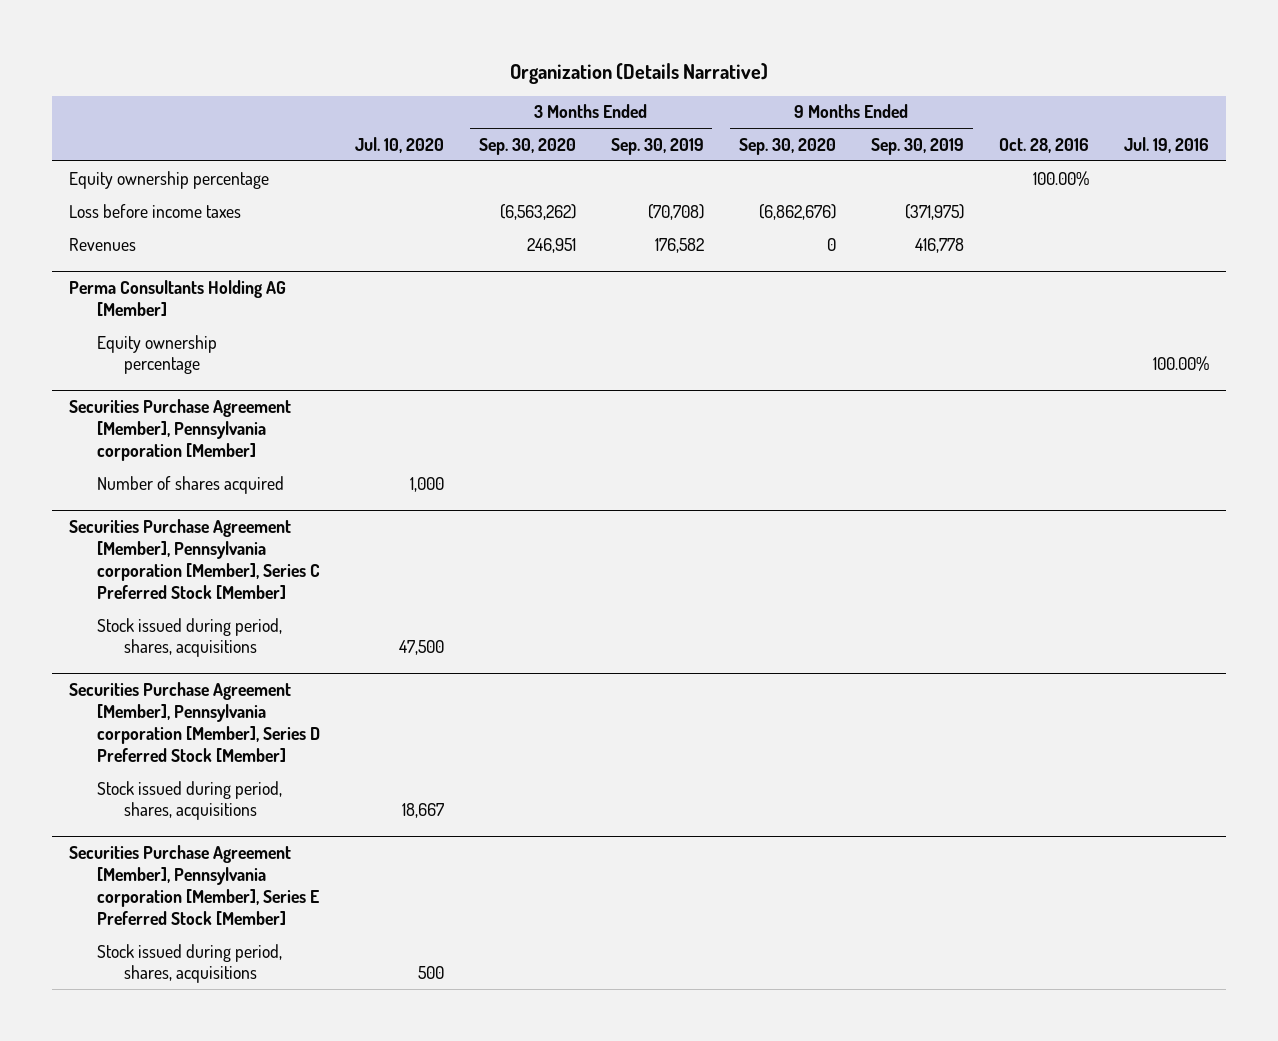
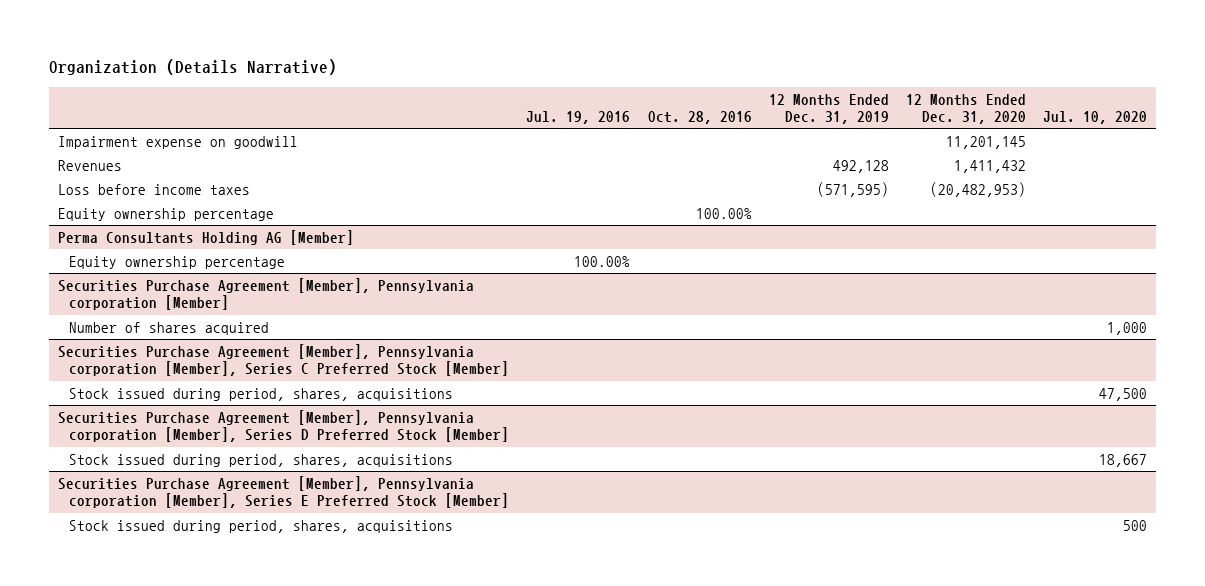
- | Jul. 10, 2020 | 3 Months Ended Sep. 30, 2020 | 3 Months Ended Sep. 30, 2019 | 9 Months Ended Sep. 30, 2020 | 9 Months Ended Sep. 30, 2019 | Oct. 28, 2016 | Jul. 19, 2016
+ | Jul. 19, 2016 | Oct. 28, 2016 | 12 Months Ended Dec. 31, 2019 | 12 Months Ended Dec. 31, 2020 | Jul. 10, 2020
+ Impairment expense on goodwill | | | | 11,201,145 |
moved down: Loss before income taxes | | | (571,595) | (20,482,953) |
moved down: Equity ownership percentage | | 100.00% | | |

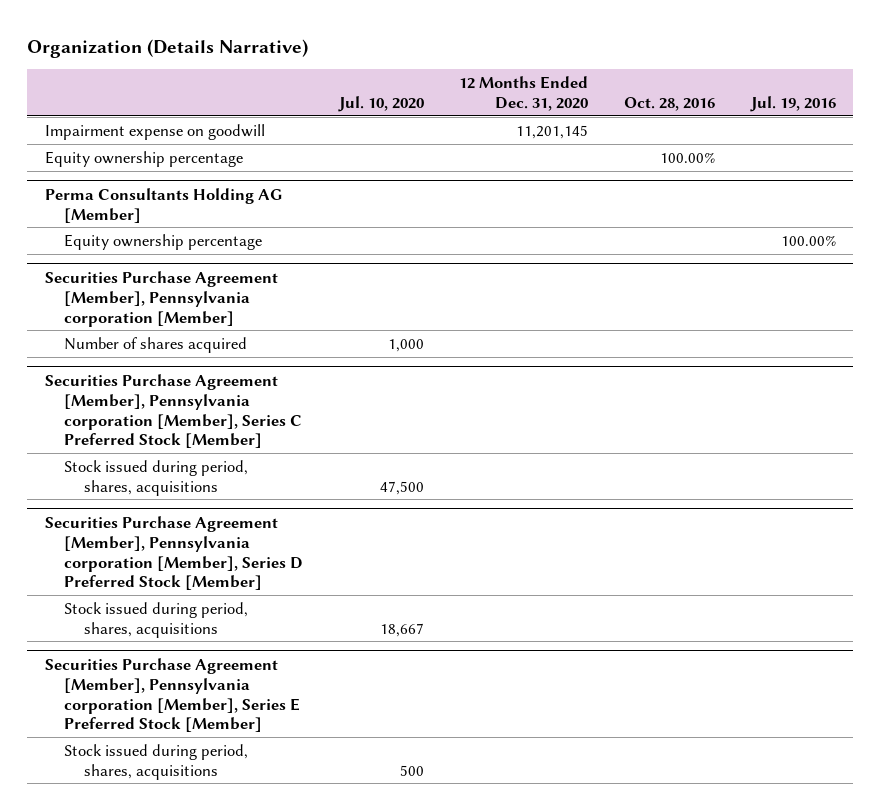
- | Jul. 19, 2016 | Oct. 28, 2016 | 12 Months Ended Dec. 31, 2019 | 12 Months Ended Dec. 31, 2020 | Jul. 10, 2020
+ | Jul. 10, 2020 | 12 Months Ended Dec. 31, 2020 | Oct. 28, 2016 | Jul. 19, 2016
- Revenues | | | 492,128 | 1,411,432 |
- Loss before income taxes | | | (571,595) | (20,482,953) |

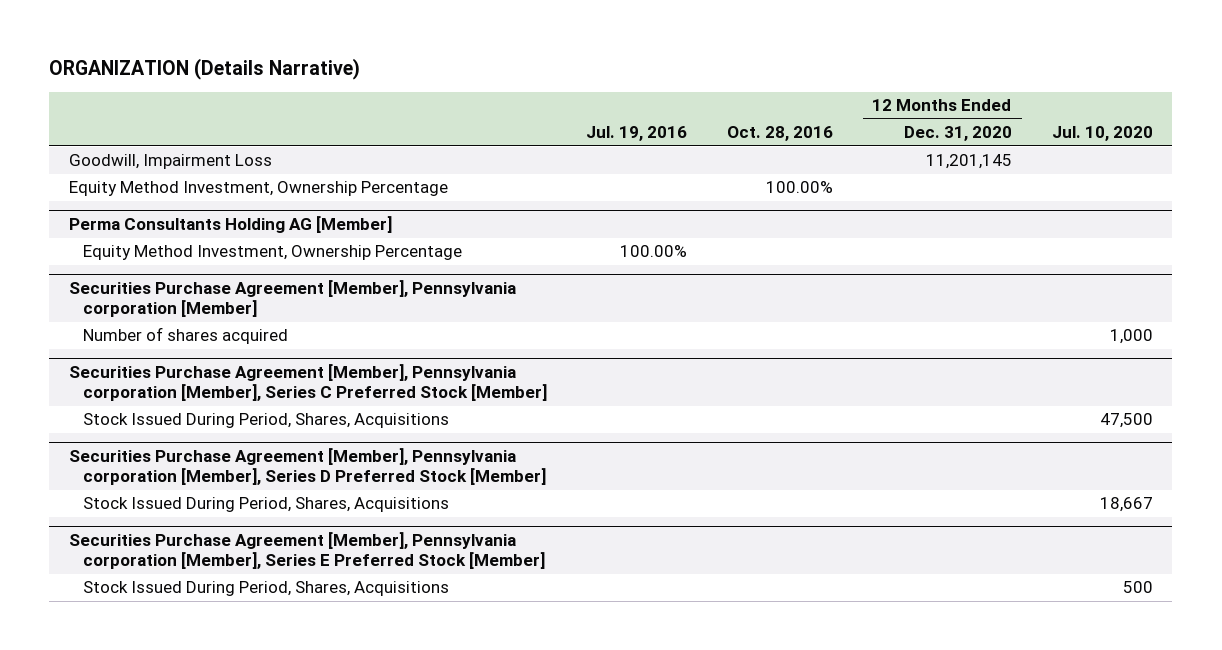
- Organization (Details Narrative)
+ ORGANIZATION (Details Narrative)
- | Jul. 10, 2020 | 12 Months Ended Dec. 31, 2020 | Oct. 28, 2016 | Jul. 19, 2016
+ | Jul. 19, 2016 | Oct. 28, 2016 | 12 Months Ended Dec. 31, 2020 | Jul. 10, 2020
- Impairment expense on goodwill | | 11,201,145 | |
- Equity ownership percentage | | | 100.00% |
+ Goodwill, Impairment Loss | | | 11,201,145 |
+ Equity Method Investment, Ownership Percentage | | 100.00% | |
@ Perma Consultants Holding AG [Member]
- Equity ownership percentage | | | | 100.00%
+ Equity Method Investment, Ownership Percentage | 100.00% | | |
@ Securities Purchase Agreement [Member], Pennsylvania corporation [Member], Series C Preferred Stock [Member]
- Stock issued during period, shares, acquisitions | 47,500 | | |
+ Stock Issued During Period, Shares, Acquisitions | | | | 47,500
@ Securities Purchase Agreement [Member], Pennsylvania corporation [Member], Series D Preferred Stock [Member]
- Stock issued during period, shares, acquisitions | 18,667 | | |
+ Stock Issued During Period, Shares, Acquisitions | | | | 18,667
@ Securities Purchase Agreement [Member], Pennsylvania corporation [Member], Series E Preferred Stock [Member]
- Stock issued during period, shares, acquisitions | 500 | | |
+ Stock Issued During Period, Shares, Acquisitions | | | | 500

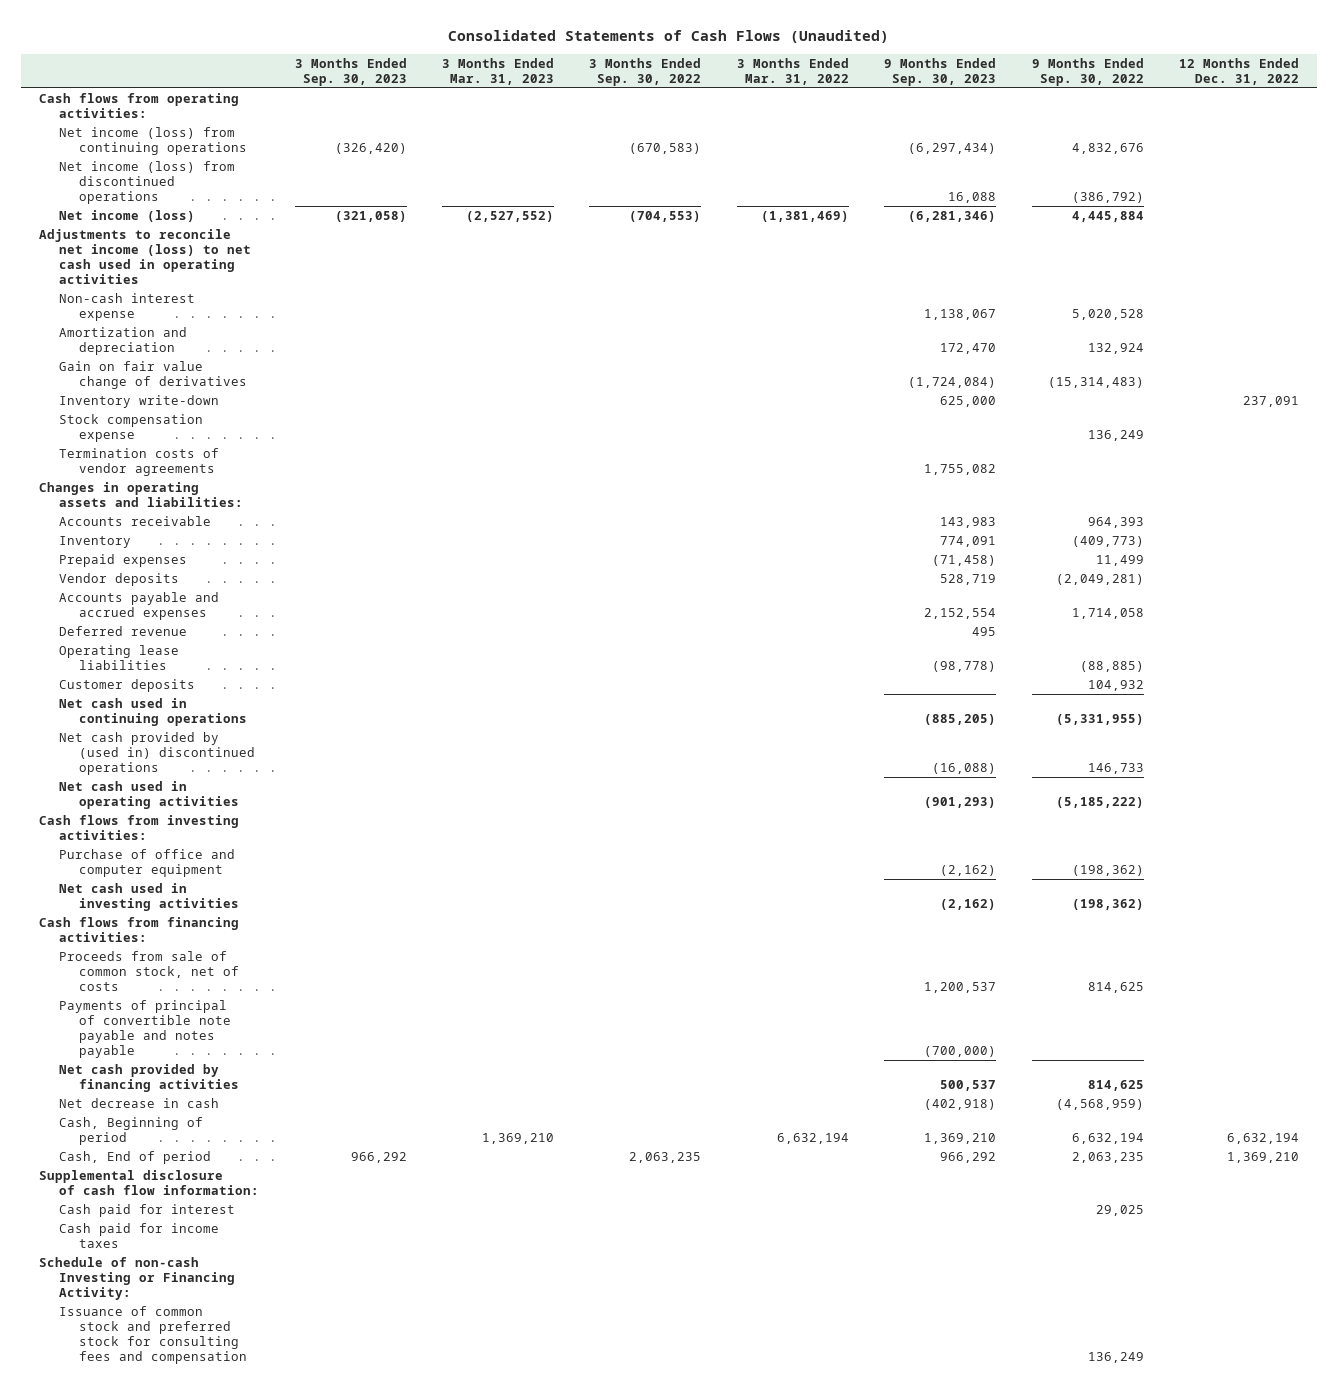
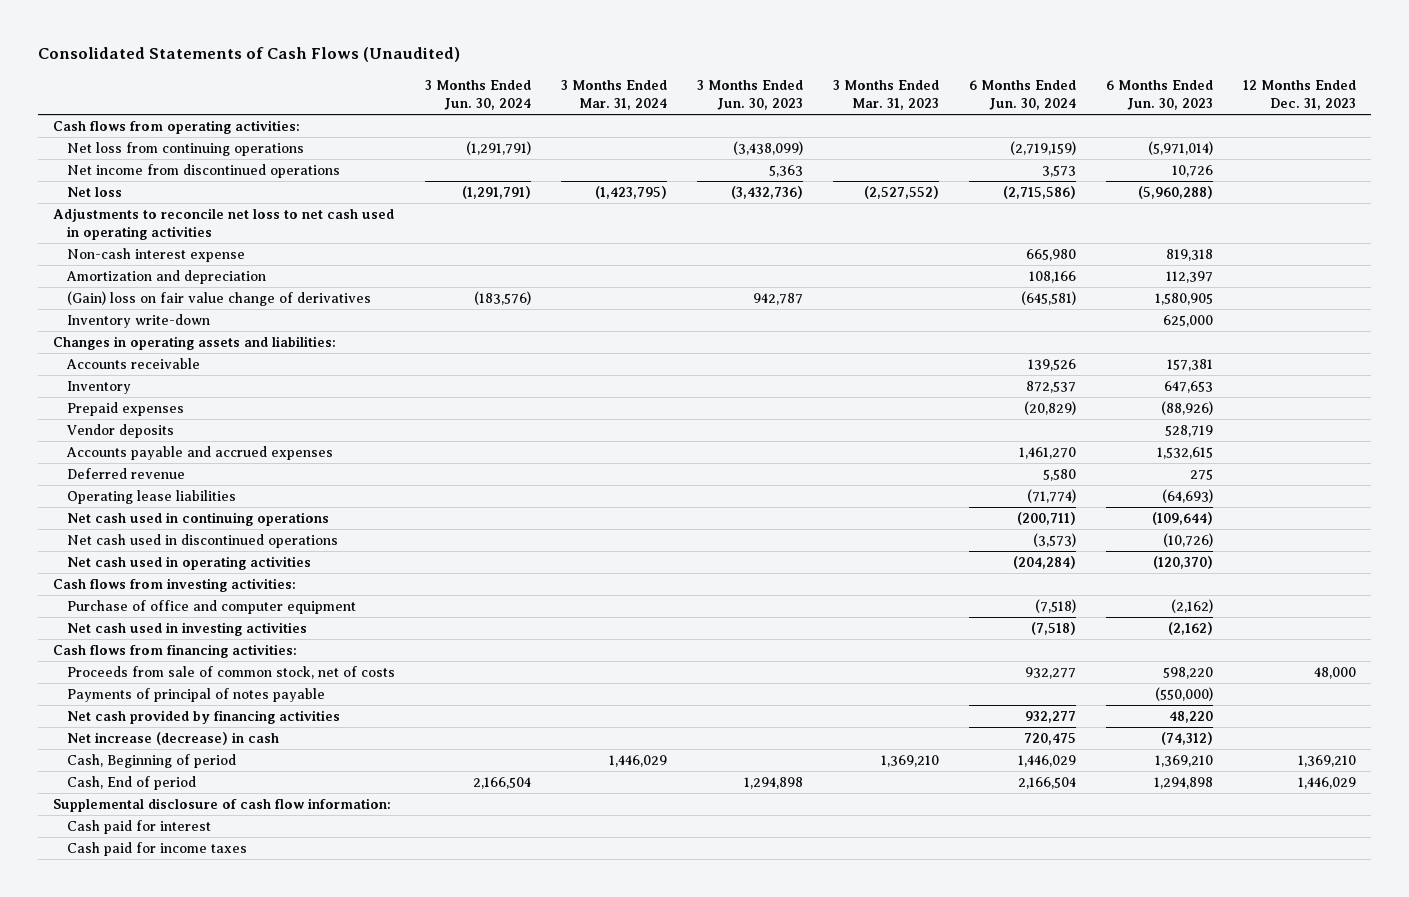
- | 3 Months Ended Sep. 30, 2023 | 3 Months Ended Mar. 31, 2023 | 3 Months Ended Sep. 30, 2022 | 3 Months Ended Mar. 31, 2022 | 9 Months Ended Sep. 30, 2023 | 9 Months Ended Sep. 30, 2022 | 12 Months Ended Dec. 31, 2022
+ | 3 Months Ended Jun. 30, 2024 | 3 Months Ended Mar. 31, 2024 | 3 Months Ended Jun. 30, 2023 | 3 Months Ended Mar. 31, 2023 | 6 Months Ended Jun. 30, 2024 | 6 Months Ended Jun. 30, 2023 | 12 Months Ended Dec. 31, 2023
- Net income (loss) from continuing operations | (326,420) | | (670,583) | | (6,297,434) | 4,832,676 |
- Net income (loss) from discontinued operations | | | | | 16,088 | (386,792) |
- Net income (loss) | (321,058) | (2,527,552) | (704,553) | (1,381,469) | (6,281,346) | 4,445,884 |
- Adjustments to reconcile net income (loss) to net cash used in operating activities
+ Net loss from continuing operations | (1,291,791) | | (3,438,099) | | (2,719,159) | (5,971,014) |
+ Net income from discontinued operations | | | 5,363 | | 3,573 | 10,726 |
+ Net loss | (1,291,791) | (1,423,795) | (3,432,736) | (2,527,552) | (2,715,586) | (5,960,288) |
+ Adjustments to reconcile net loss to net cash used in operating activities
- Gain on fair value change of derivatives | | | | | (1,724,084) | (15,314,483) |
+ (Gain) loss on fair value change of derivatives | (183,576) | | 942,787 | | (645,581) | 1,580,905 |
- Stock compensation expense | | | | | | 136,249 |
- Termination costs of vendor agreements | | | | | 1,755,082 | |
- Customer deposits | | | | | | 104,932 |
- Net cash provided by (used in) discontinued operations | | | | | (16,088) | 146,733 |
+ Net cash used in discontinued operations | | | | | (3,573) | (10,726) |
- Payments of principal of convertible note payable and notes payable | | | | | (700,000) | |
+ Payments of principal of notes payable | | | | | | (550,000) |
- Net decrease in cash | | | | | (402,918) | (4,568,959) |
+ Net increase (decrease) in cash | | | | | 720,475 | (74,312) |
- Schedule of non-cash Investing or Financing Activity:
- Issuance of common stock and preferred stock for consulting fees and compensation | | | | | | 136,249 |

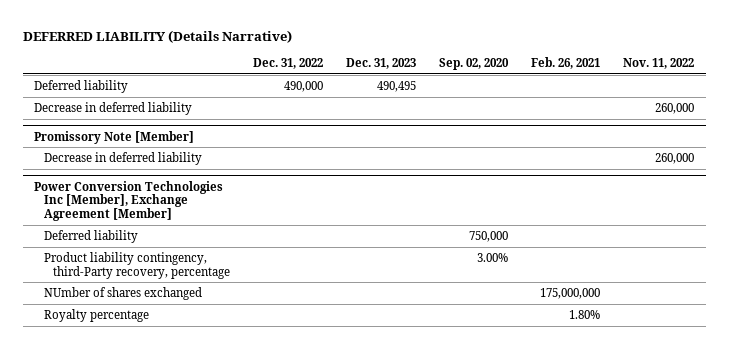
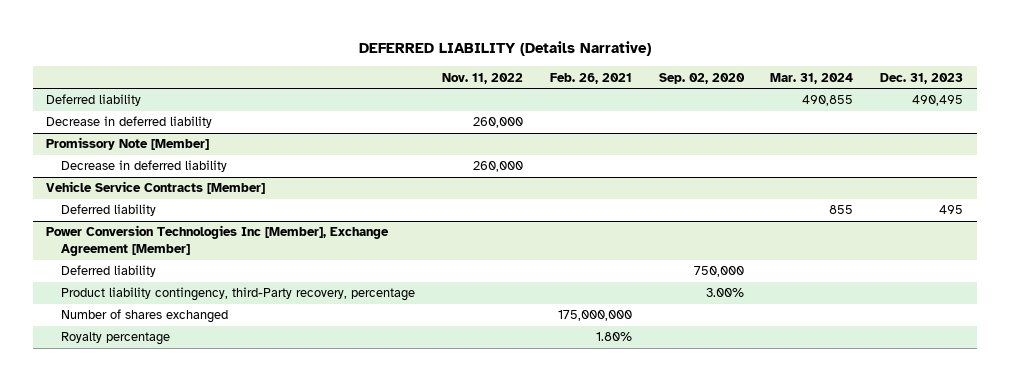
- | Dec. 31, 2022 | Dec. 31, 2023 | Sep. 02, 2020 | Feb. 26, 2021 | Nov. 11, 2022
+ | Nov. 11, 2022 | Feb. 26, 2021 | Sep. 02, 2020 | Mar. 31, 2024 | Dec. 31, 2023
+ Vehicle Service Contracts [Member]
+ Deferred liability | | | | 855 | 495
@ Power Conversion Technologies Inc [Member], Exchange Agreement [Member]
- NUmber of shares exchanged | | | | 175,000,000 |
+ Number of shares exchanged | | 175,000,000 | | |

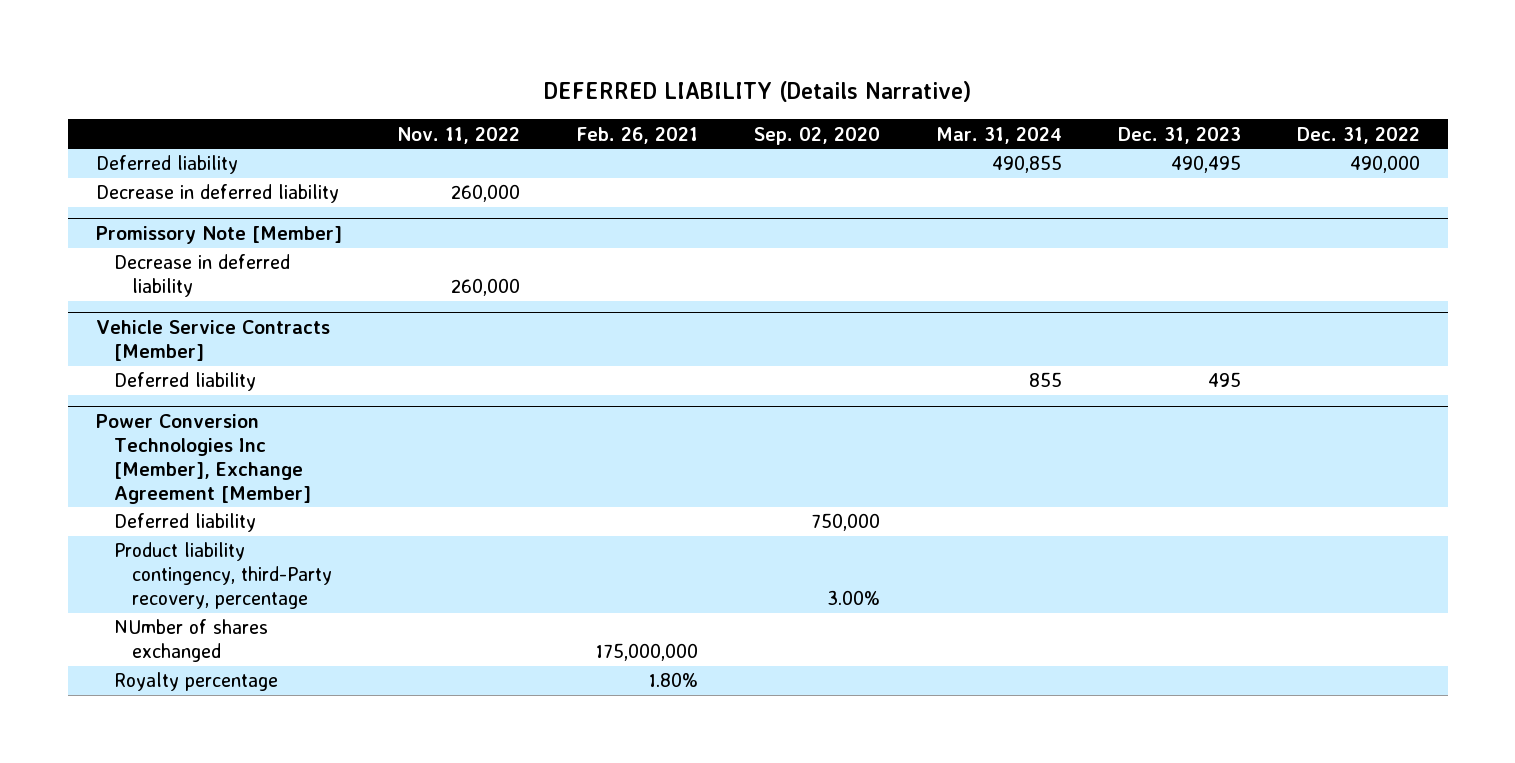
- | Nov. 11, 2022 | Feb. 26, 2021 | Sep. 02, 2020 | Mar. 31, 2024 | Dec. 31, 2023
+ | Nov. 11, 2022 | Feb. 26, 2021 | Sep. 02, 2020 | Mar. 31, 2024 | Dec. 31, 2023 | Dec. 31, 2022
@ Power Conversion Technologies Inc [Member], Exchange Agreement [Member]
- Number of shares exchanged | | 175,000,000 | | |
+ NUmber of shares exchanged | | 175,000,000 | | | |

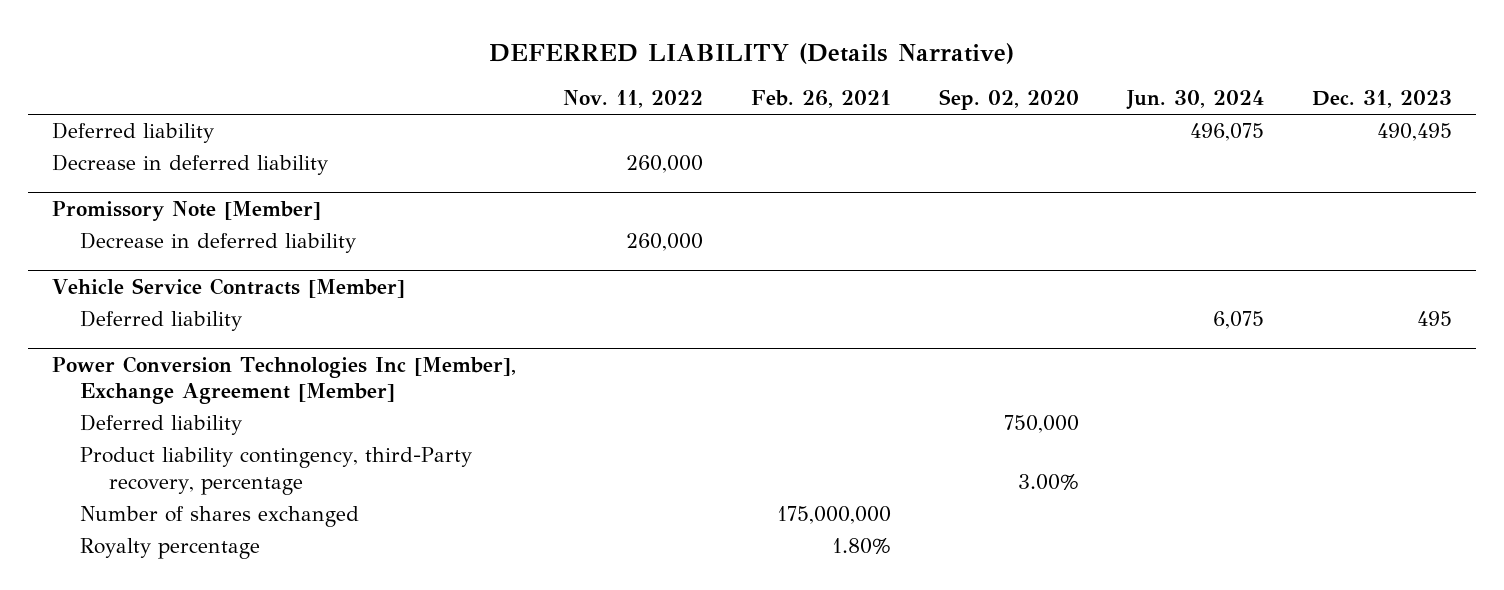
- | Nov. 11, 2022 | Feb. 26, 2021 | Sep. 02, 2020 | Mar. 31, 2024 | Dec. 31, 2023 | Dec. 31, 2022
+ | Nov. 11, 2022 | Feb. 26, 2021 | Sep. 02, 2020 | Jun. 30, 2024 | Dec. 31, 2023
@ Power Conversion Technologies Inc [Member], Exchange Agreement [Member]
- NUmber of shares exchanged | | 175,000,000 | | | |
+ Number of shares exchanged | | 175,000,000 | | |

